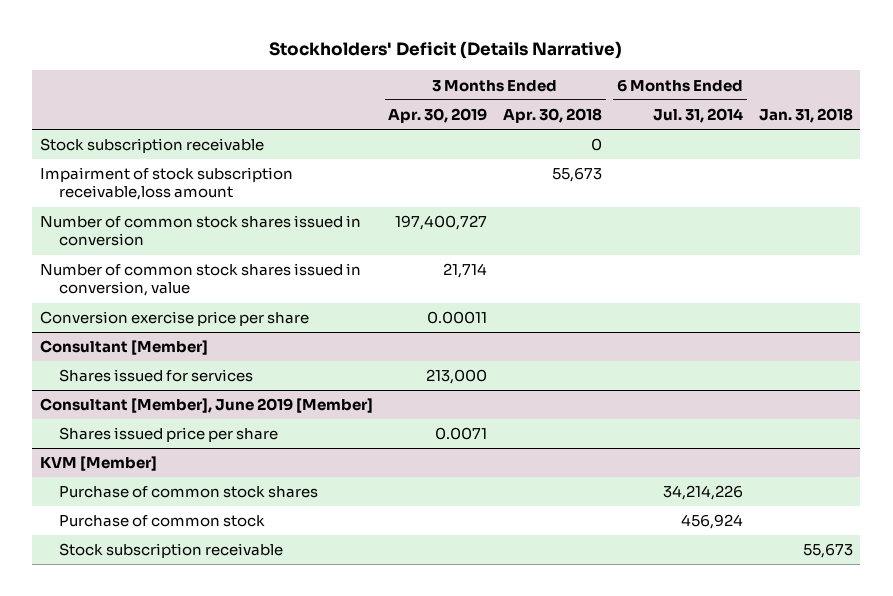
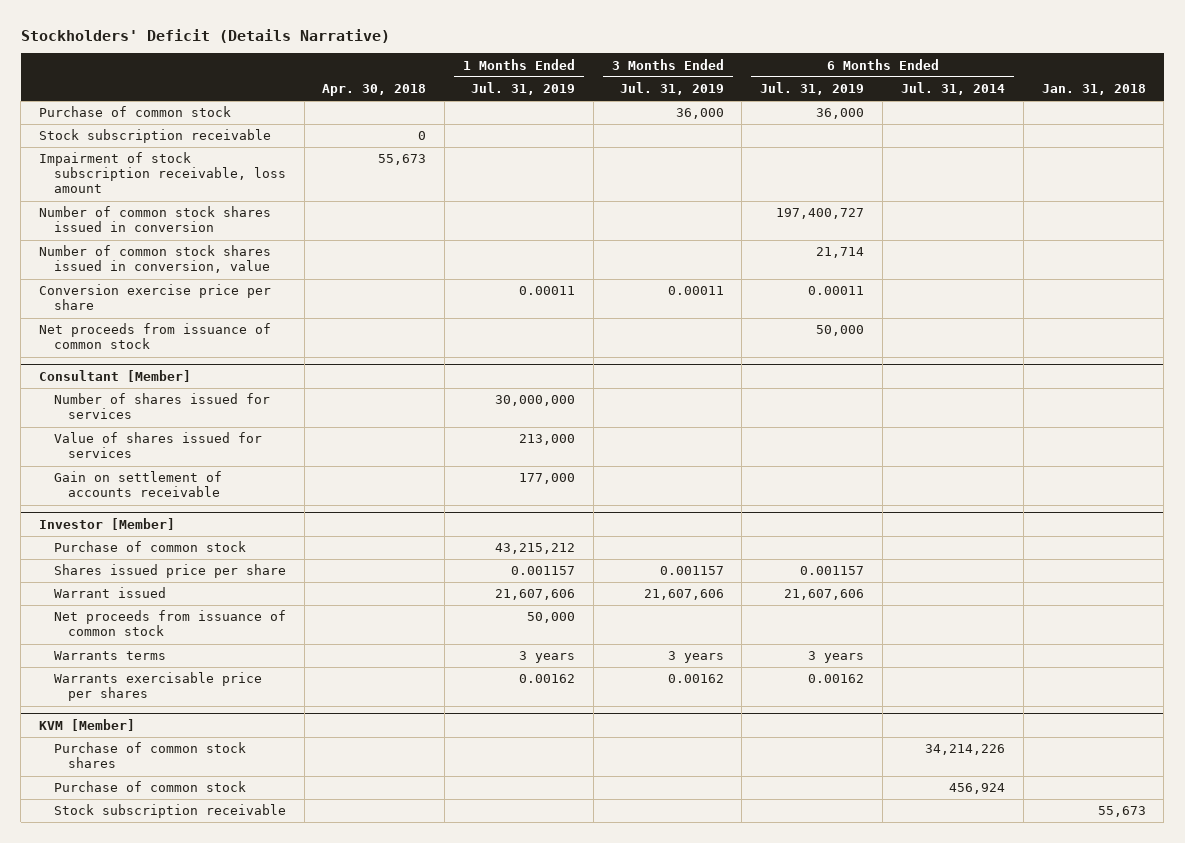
- | 3 Months Ended Apr. 30, 2019 | 3 Months Ended Apr. 30, 2018 | 6 Months Ended Jul. 31, 2014 | Jan. 31, 2018
+ | Apr. 30, 2018 | 1 Months Ended Jul. 31, 2019 | 3 Months Ended Jul. 31, 2019 | 6 Months Ended Jul. 31, 2019 | 6 Months Ended Jul. 31, 2014 | Jan. 31, 2018
+ Purchase of common stock | | | 36,000 | 36,000 | |
- Impairment of stock subscription receivable,loss amount | | 55,673 | |
+ Impairment of stock subscription receivable, loss amount | 55,673 | | | | |
+ Net proceeds from issuance of common stock | | | | 50,000 | |
@ Consultant [Member]
- Shares issued for services | 213,000 | | |
- Consultant [Member], June 2019 [Member]
- Shares issued price per share | 0.0071 | | |
@ Consultant [Member]
+ Number of shares issued for services | | 30,000,000 | | | |
+ Value of shares issued for services | | 213,000 | | | |
+ Gain on settlement of accounts receivable | | 177,000 | | | |
+ Investor [Member]
+ Purchase of common stock | | 43,215,212 | | | |
+ Shares issued price per share | | 0.001157 | 0.001157 | 0.001157 | |
+ Warrant issued | | 21,607,606 | 21,607,606 | 21,607,606 | |
+ Net proceeds from issuance of common stock | | 50,000 | | | |
+ Warrants terms | | 3 years | 3 years | 3 years | |
+ Warrants exercisable price per shares | | 0.00162 | 0.00162 | 0.00162 | |

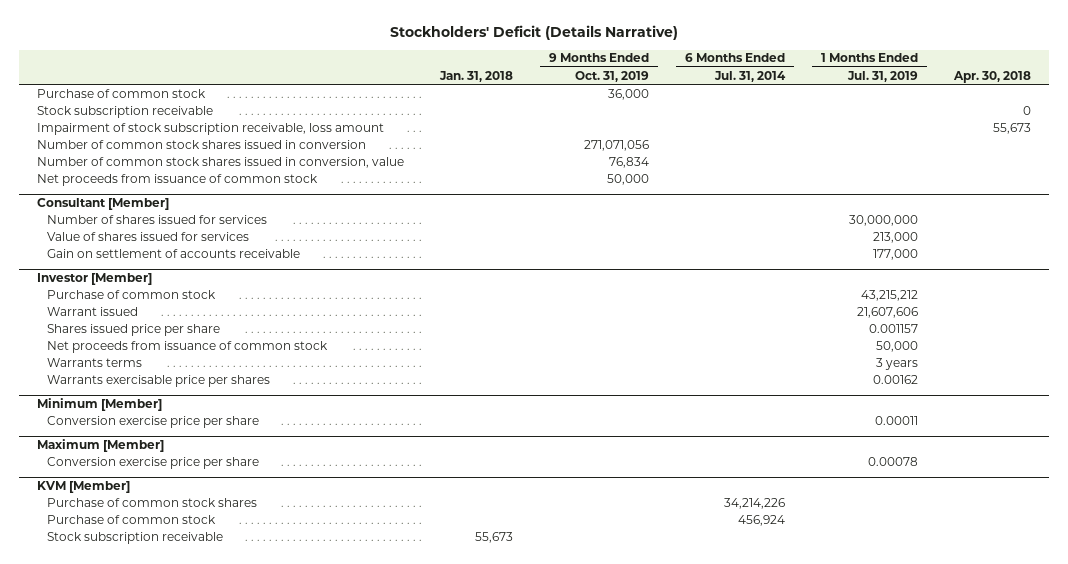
- | Apr. 30, 2018 | 1 Months Ended Jul. 31, 2019 | 3 Months Ended Jul. 31, 2019 | 6 Months Ended Jul. 31, 2019 | 6 Months Ended Jul. 31, 2014 | Jan. 31, 2018
+ | Jan. 31, 2018 | 9 Months Ended Oct. 31, 2019 | 6 Months Ended Jul. 31, 2014 | 1 Months Ended Jul. 31, 2019 | Apr. 30, 2018
- Conversion exercise price per share | | 0.00011 | 0.00011 | 0.00011 | |
@ Investor [Member]
moved down: Shares issued price per share | | | | 0.001157 |
+ Minimum [Member]
+ Conversion exercise price per share | | | | 0.00011 |
+ Maximum [Member]
+ Conversion exercise price per share | | | | 0.00078 |

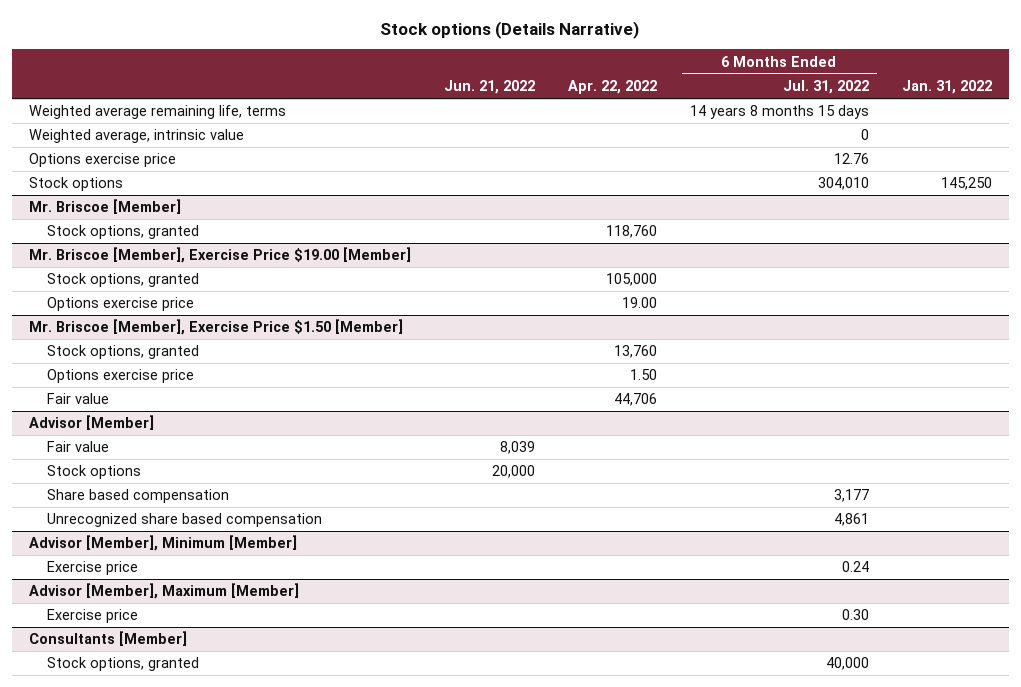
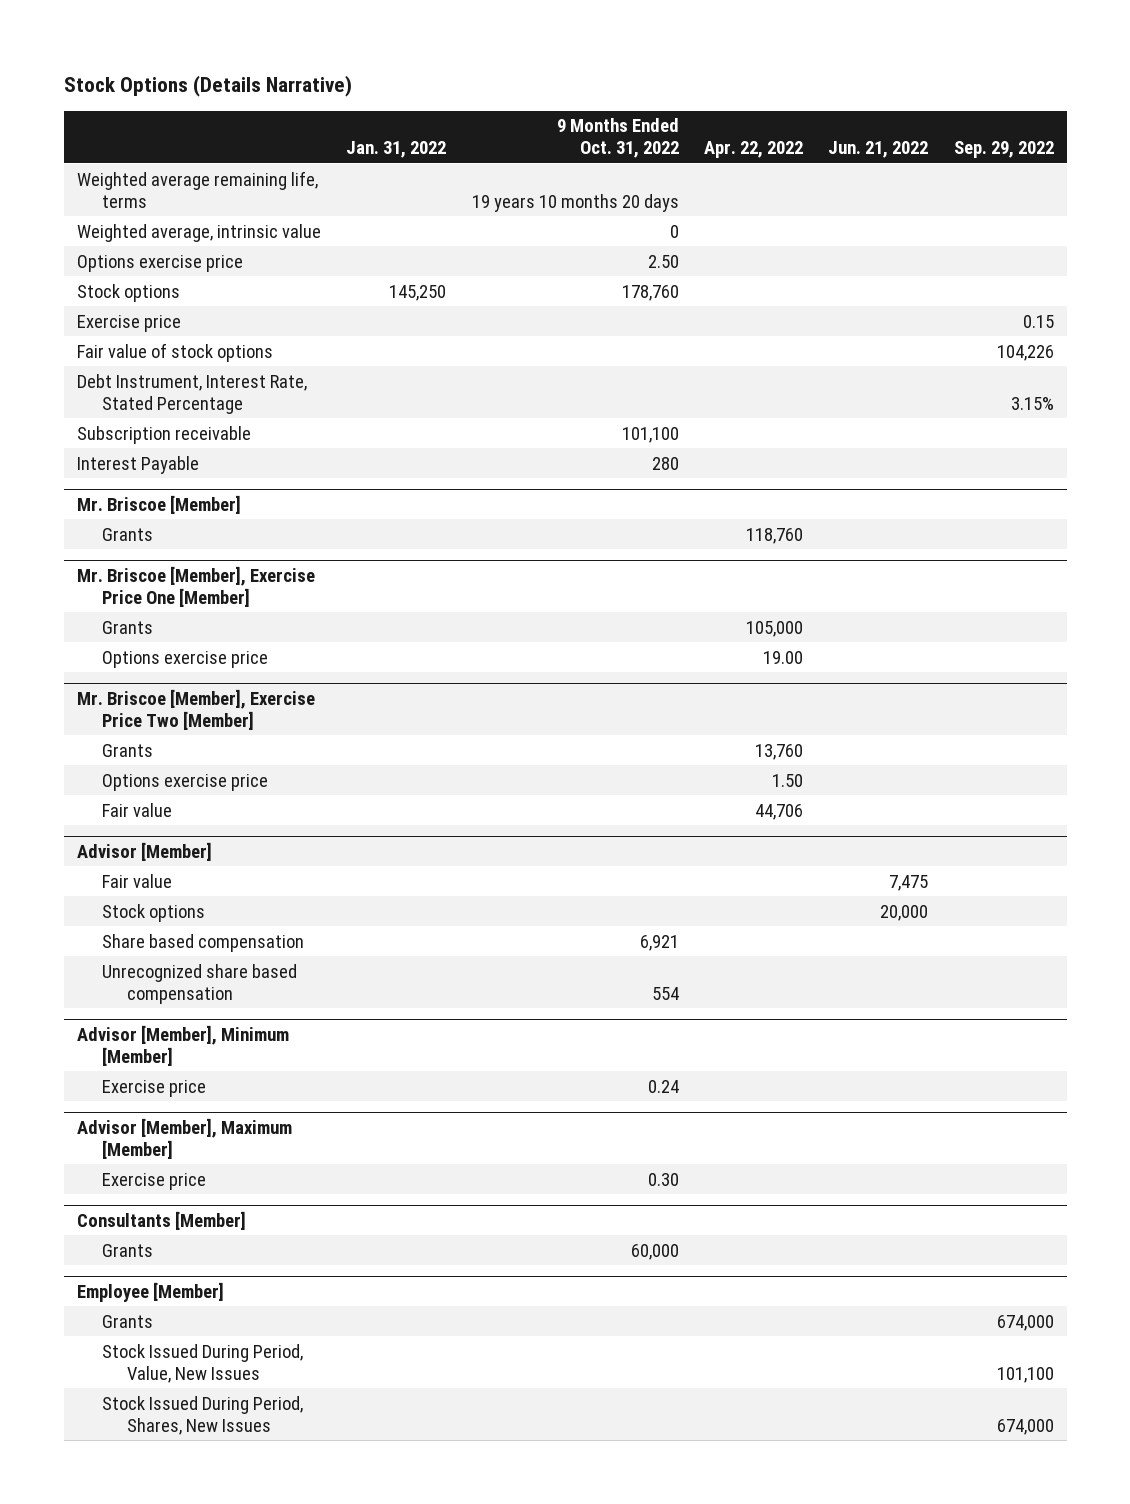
- Stock options (Details Narrative)
+ Stock Options (Details Narrative)
- | Jun. 21, 2022 | Apr. 22, 2022 | 6 Months Ended Jul. 31, 2022 | Jan. 31, 2022
+ | Jan. 31, 2022 | 9 Months Ended Oct. 31, 2022 | Apr. 22, 2022 | Jun. 21, 2022 | Sep. 29, 2022
+ Exercise price | | | | | 0.15
+ Fair value of stock options | | | | | 104,226
+ Debt Instrument, Interest Rate, Stated Percentage | | | | | 3.15%
+ Subscription receivable | | 101,100 | | |
+ Interest Payable | | 280 | | |
@ Mr. Briscoe [Member]
- Stock options, granted | | 118,760 | |
- Mr. Briscoe [Member], Exercise Price $19.00 [Member]
- Stock options, granted | | 105,000 | |
@ Mr. Briscoe [Member]
+ Grants | | | 118,760 | |
+ Mr. Briscoe [Member], Exercise Price One [Member]
+ Grants | | | 105,000 | |
- Mr. Briscoe [Member], Exercise Price $1.50 [Member]
- Stock options, granted | | 13,760 | |
+ Mr. Briscoe [Member], Exercise Price Two [Member]
+ Grants | | | 13,760 | |
@ Advisor [Member]
- Fair value | 8,039 | | |
+ Fair value | | | | 7,475 |
@ Consultants [Member]
- Stock options, granted | | | 40,000 |
+ Grants | | 60,000 | | |
+ Employee [Member]
+ Grants | | | | | 674,000
+ Stock Issued During Period, Value, New Issues | | | | | 101,100
+ Stock Issued During Period, Shares, New Issues | | | | | 674,000

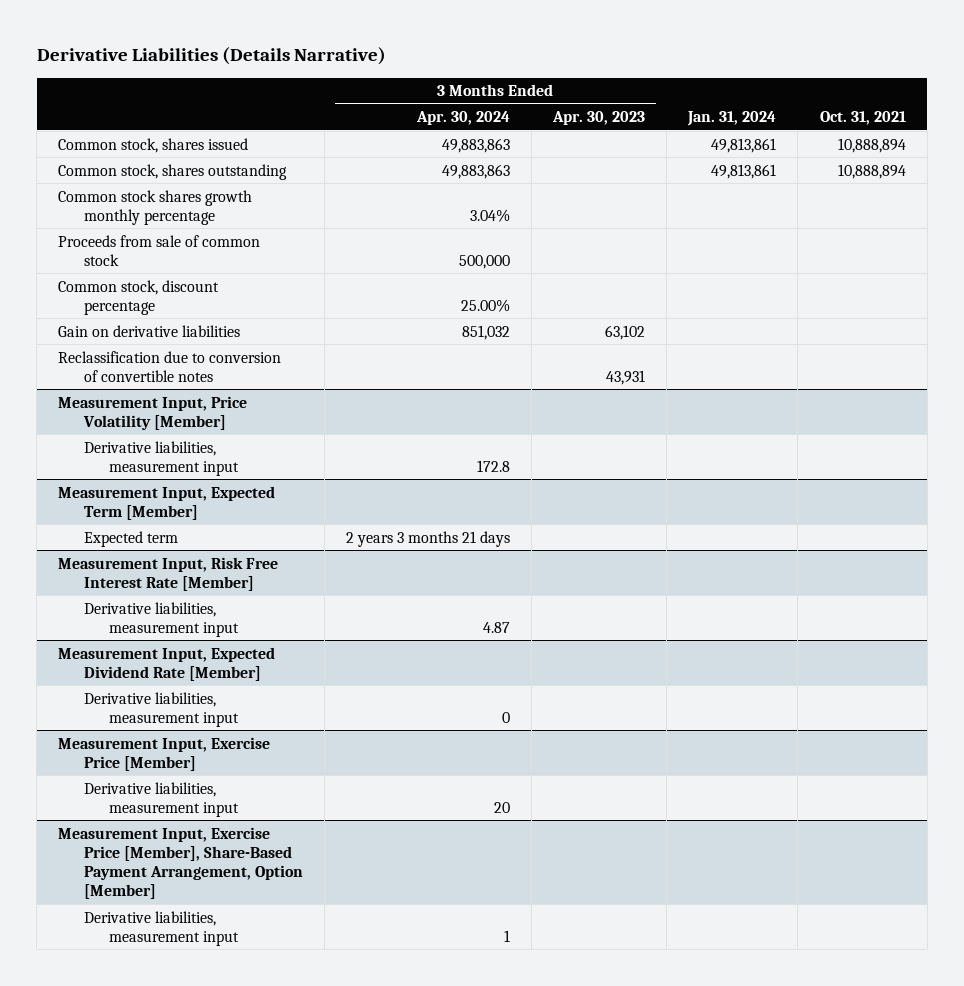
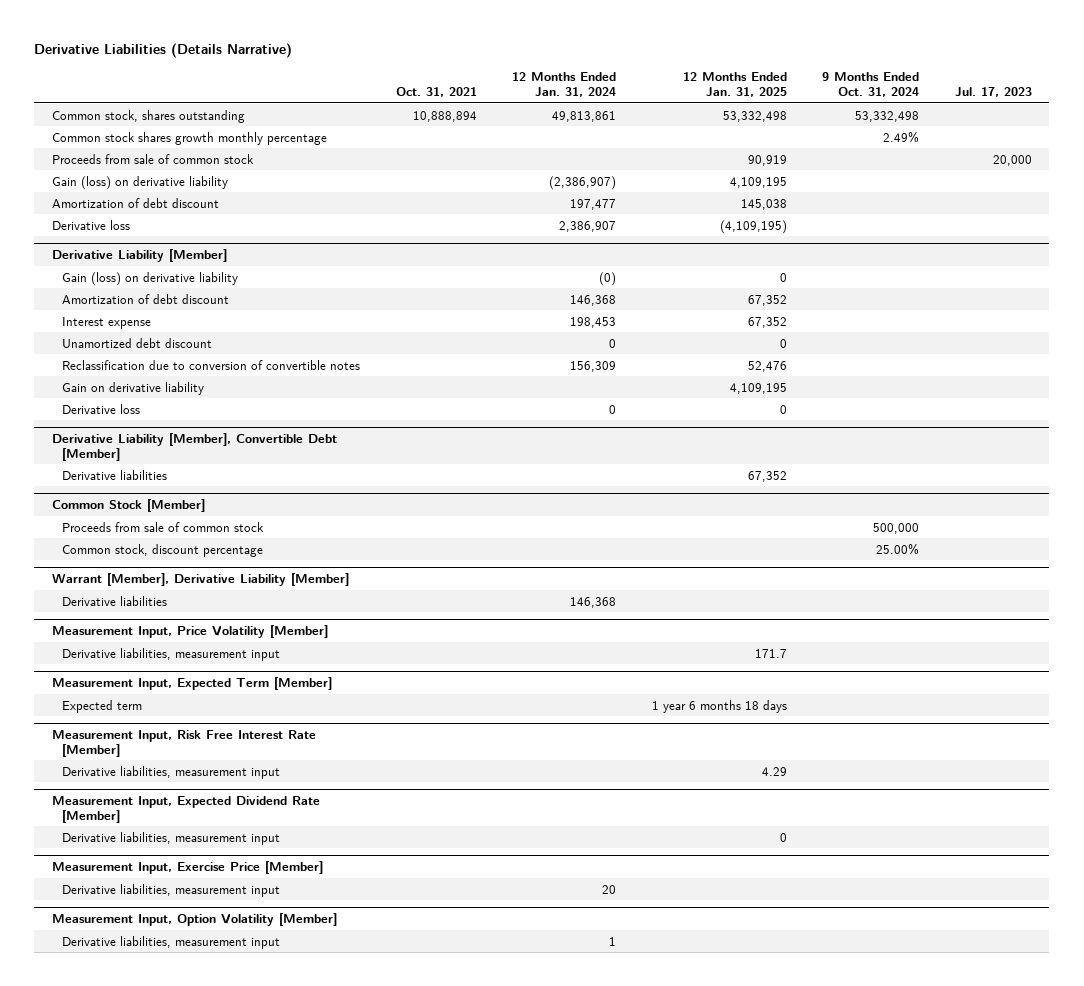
- | 3 Months Ended Apr. 30, 2024 | 3 Months Ended Apr. 30, 2023 | Jan. 31, 2024 | Oct. 31, 2021
+ | Oct. 31, 2021 | 12 Months Ended Jan. 31, 2024 | 12 Months Ended Jan. 31, 2025 | 9 Months Ended Oct. 31, 2024 | Jul. 17, 2023
- Common stock, shares issued | 49,883,863 | | 49,813,861 | 10,888,894
- Common stock, discount percentage | 25.00% | | |
- Gain on derivative liabilities | 851,032 | 63,102 | |
- Reclassification due to conversion of convertible notes | | 43,931 | |
+ Gain (loss) on derivative liability | | (2,386,907) | 4,109,195 | |
+ Amortization of debt discount | | 197,477 | 145,038 | |
+ Derivative loss | | 2,386,907 | (4,109,195) | |
+ Derivative Liability [Member]
+ Gain (loss) on derivative liability | | (0) | 0 | |
+ Amortization of debt discount | | 146,368 | 67,352 | |
+ Interest expense | | 198,453 | 67,352 | |
+ Unamortized debt discount | | 0 | 0 | |
+ Reclassification due to conversion of convertible notes | | 156,309 | 52,476 | |
+ Gain on derivative liability | | | 4,109,195 | |
+ Derivative loss | | 0 | 0 | |
+ Derivative Liability [Member], Convertible Debt [Member]
+ Derivative liabilities | | | 67,352 | |
+ Common Stock [Member]
+ Proceeds from sale of common stock | | | | 500,000 |
+ Common stock, discount percentage | | | | 25.00% |
+ Warrant [Member], Derivative Liability [Member]
+ Derivative liabilities | | 146,368 | | |
- Measurement Input, Exercise Price [Member], Share-Based Payment Arrangement, Option [Member]
- Derivative liabilities, measurement input | 1 | | |
+ Measurement Input, Option Volatility [Member]
+ Derivative liabilities, measurement input | | 1 | | |

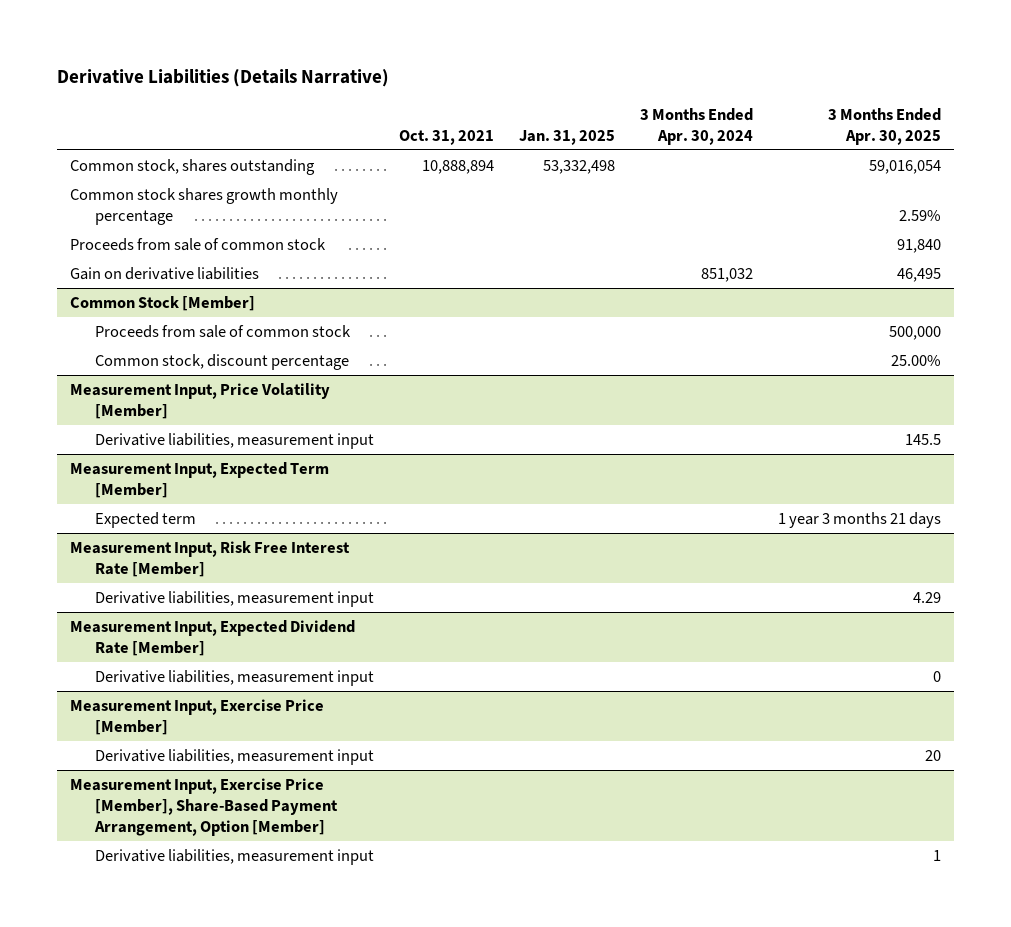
- | Oct. 31, 2021 | 12 Months Ended Jan. 31, 2024 | 12 Months Ended Jan. 31, 2025 | 9 Months Ended Oct. 31, 2024 | Jul. 17, 2023
+ | Oct. 31, 2021 | Jan. 31, 2025 | 3 Months Ended Apr. 30, 2024 | 3 Months Ended Apr. 30, 2025
- Gain (loss) on derivative liability | | (2,386,907) | 4,109,195 | |
- Amortization of debt discount | | 197,477 | 145,038 | |
- Derivative loss | | 2,386,907 | (4,109,195) | |
- Derivative Liability [Member]
- Gain (loss) on derivative liability | | (0) | 0 | |
- Amortization of debt discount | | 146,368 | 67,352 | |
- Interest expense | | 198,453 | 67,352 | |
- Unamortized debt discount | | 0 | 0 | |
- Reclassification due to conversion of convertible notes | | 156,309 | 52,476 | |
- Gain on derivative liability | | | 4,109,195 | |
- Derivative loss | | 0 | 0 | |
- Derivative Liability [Member], Convertible Debt [Member]
- Derivative liabilities | | | 67,352 | |
+ Gain on derivative liabilities | | | 851,032 | 46,495
- Warrant [Member], Derivative Liability [Member]
- Derivative liabilities | | 146,368 | | |
- Measurement Input, Option Volatility [Member]
- Derivative liabilities, measurement input | | 1 | | |
+ Measurement Input, Exercise Price [Member], Share-Based Payment Arrangement, Option [Member]
+ Derivative liabilities, measurement input | | | | 1

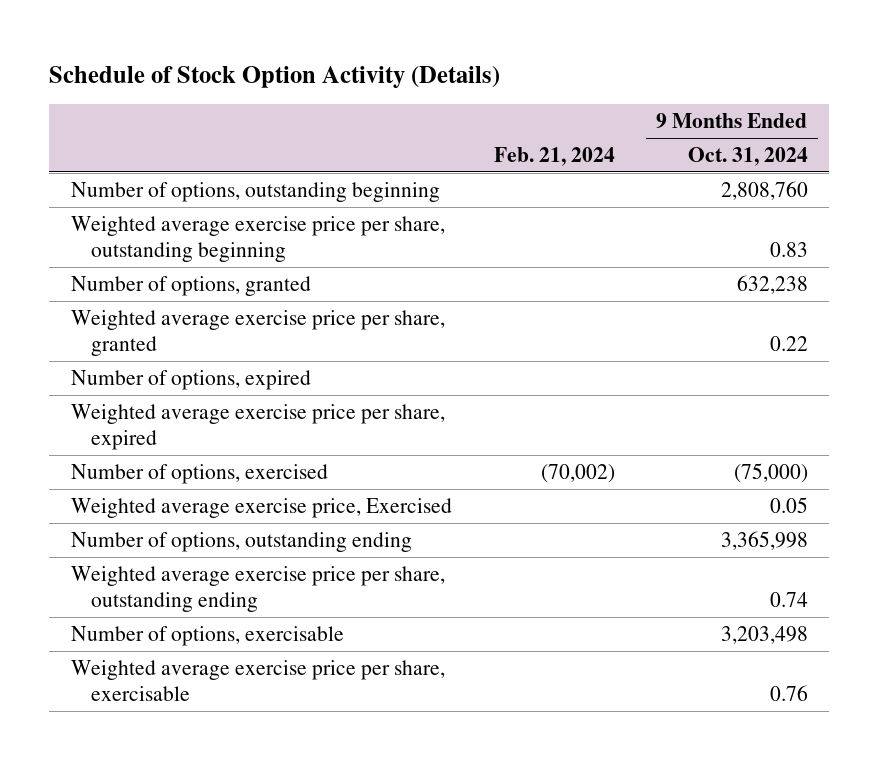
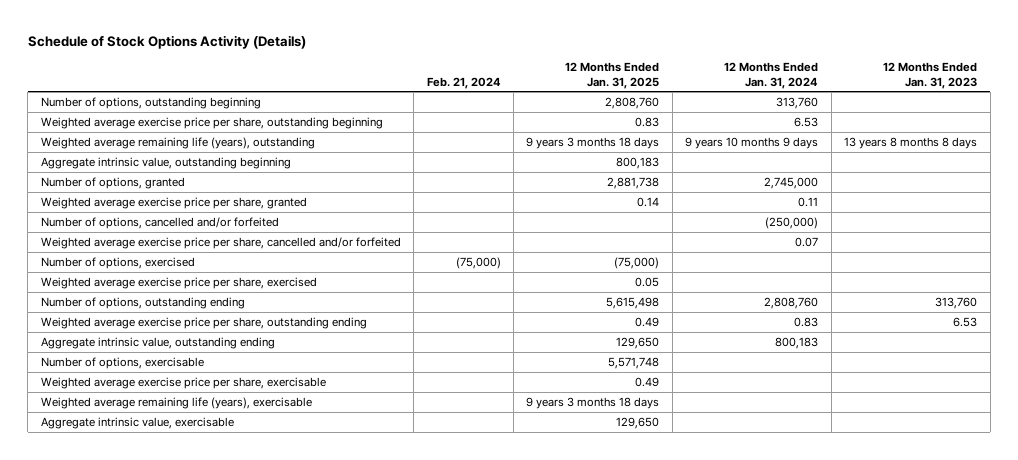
- Schedule of Stock Option Activity (Details)
+ Schedule of Stock Options Activity (Details)
- | Feb. 21, 2024 | 9 Months Ended Oct. 31, 2024
+ | Feb. 21, 2024 | 12 Months Ended Jan. 31, 2025 | 12 Months Ended Jan. 31, 2024 | 12 Months Ended Jan. 31, 2023
+ Weighted average remaining life (years), outstanding | | 9 years 3 months 18 days | 9 years 10 months 9 days | 13 years 8 months 8 days
+ Aggregate intrinsic value, outstanding beginning | | 800,183 | |
- Number of options, expired
- Weighted average exercise price per share, expired
- Number of options, exercised | (70,002) | (75,000)
- Weighted average exercise price, Exercised | | 0.05
+ Number of options, cancelled and/or forfeited | | | (250,000) |
+ Weighted average exercise price per share, cancelled and/or forfeited | | | 0.07 |
+ Number of options, exercised | (75,000) | (75,000) | |
+ Weighted average exercise price per share, exercised | | 0.05 | |
+ Aggregate intrinsic value, outstanding ending | | 129,650 | 800,183 |
+ Weighted average remaining life (years), exercisable | | 9 years 3 months 18 days | |
+ Aggregate intrinsic value, exercisable | | 129,650 | |

